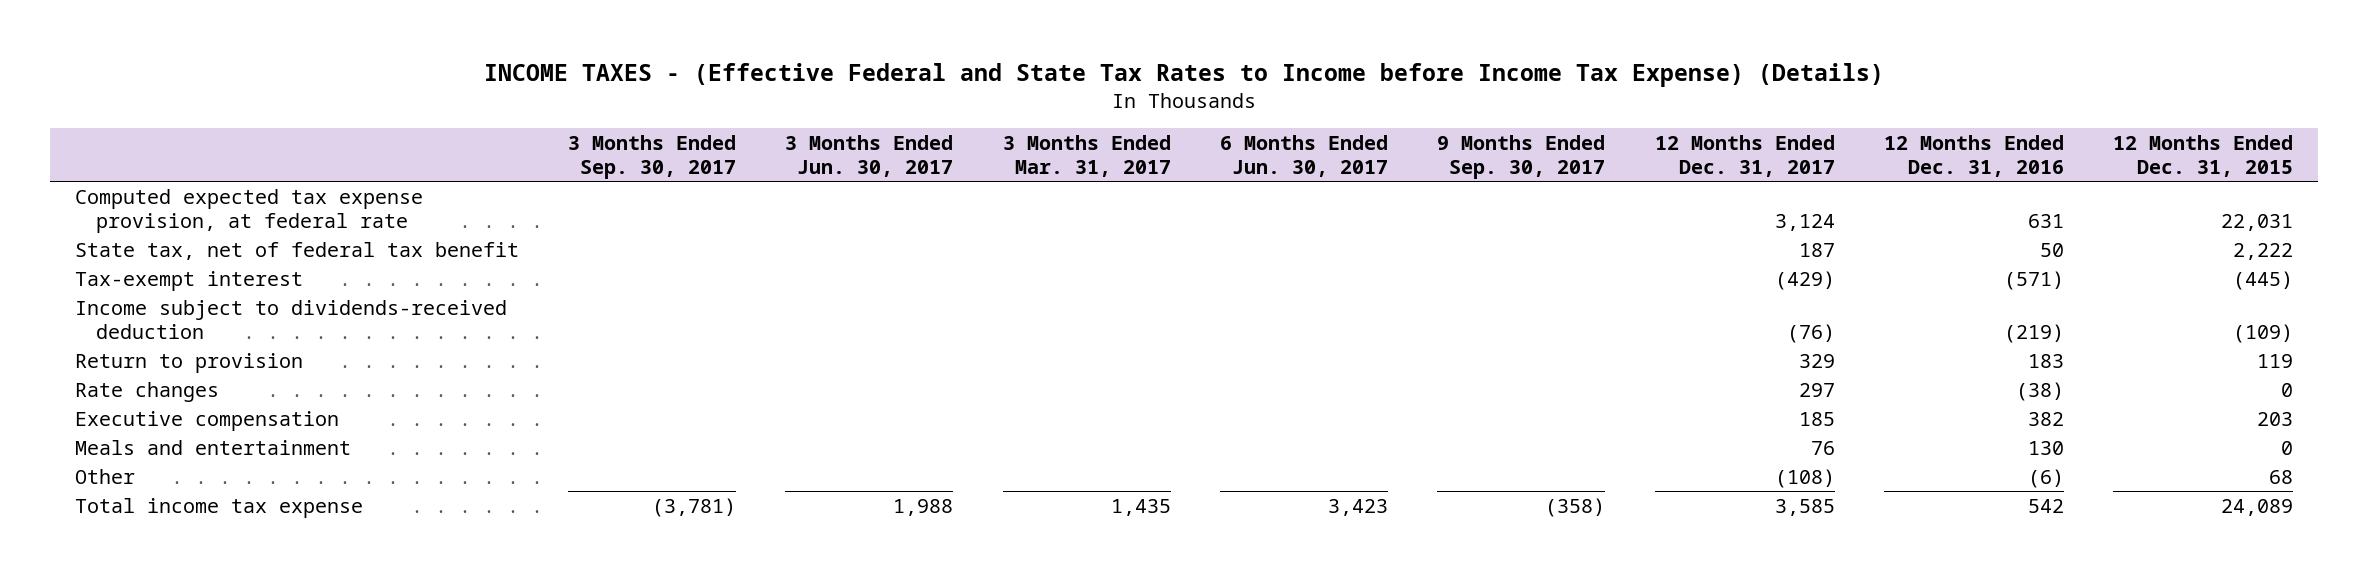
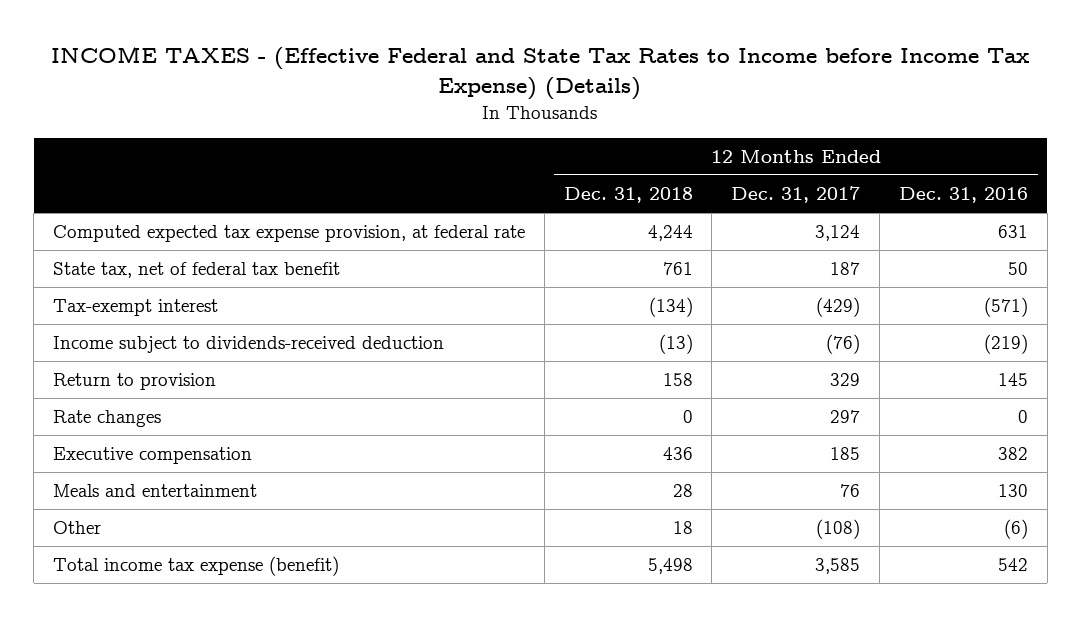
- | 3 Months Ended Sep. 30, 2017 | 3 Months Ended Jun. 30, 2017 | 3 Months Ended Mar. 31, 2017 | 6 Months Ended Jun. 30, 2017 | 9 Months Ended Sep. 30, 2017 | 12 Months Ended Dec. 31, 2017 | 12 Months Ended Dec. 31, 2016 | 12 Months Ended Dec. 31, 2015
+ | 12 Months Ended Dec. 31, 2018 | 12 Months Ended Dec. 31, 2017 | 12 Months Ended Dec. 31, 2016
- Return to provision | | | | | | 329 | 183 | 119
- Rate changes | | | | | | 297 | (38) | 0
+ Return to provision | 158 | 329 | 145
+ Rate changes | 0 | 297 | 0
- Total income tax expense | (3,781) | 1,988 | 1,435 | 3,423 | (358) | 3,585 | 542 | 24,089
+ Total income tax expense (benefit) | 5,498 | 3,585 | 542

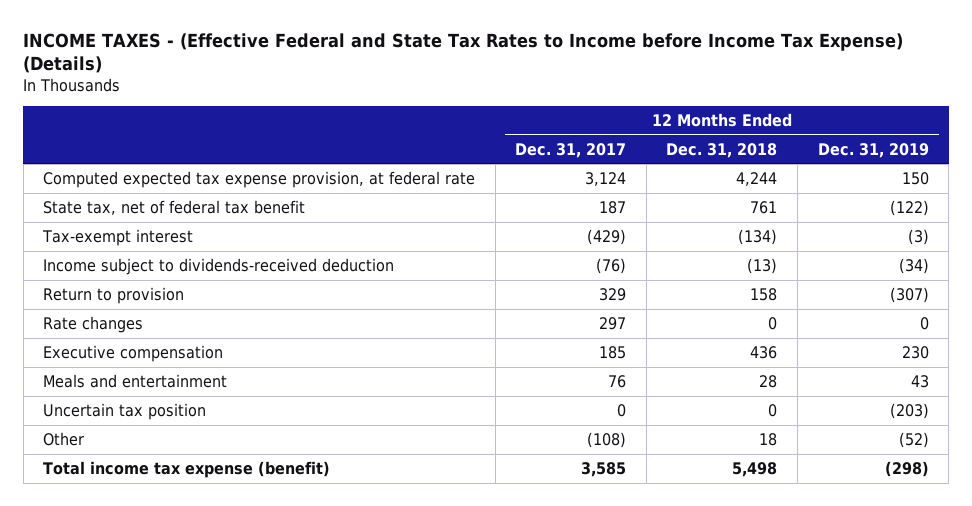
- | 12 Months Ended Dec. 31, 2018 | 12 Months Ended Dec. 31, 2017 | 12 Months Ended Dec. 31, 2016
+ | 12 Months Ended Dec. 31, 2017 | 12 Months Ended Dec. 31, 2018 | 12 Months Ended Dec. 31, 2019
+ Uncertain tax position | 0 | 0 | (203)

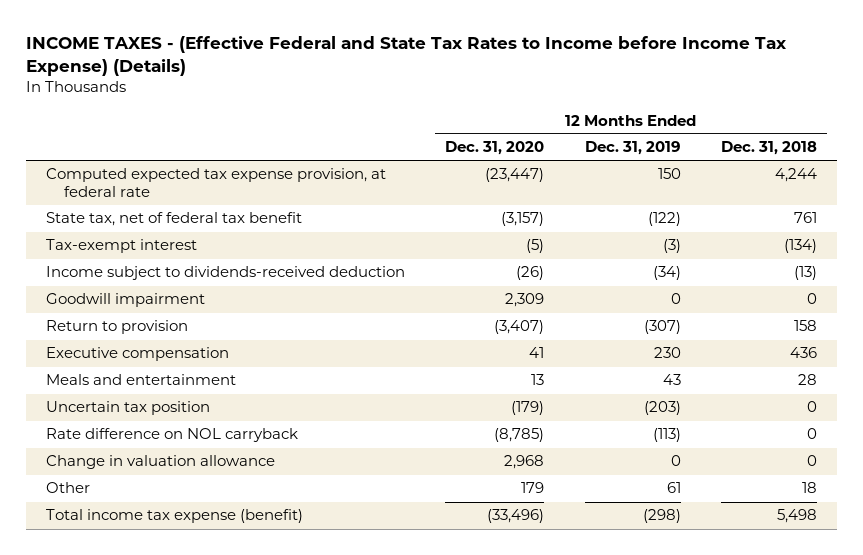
- | 12 Months Ended Dec. 31, 2017 | 12 Months Ended Dec. 31, 2018 | 12 Months Ended Dec. 31, 2019
+ | 12 Months Ended Dec. 31, 2020 | 12 Months Ended Dec. 31, 2019 | 12 Months Ended Dec. 31, 2018
+ Goodwill impairment | 2,309 | 0 | 0
- Rate changes | 297 | 0 | 0
- Other | (108) | 18 | (52)
+ Rate difference on NOL carryback | (8,785) | (113) | 0
+ Change in valuation allowance | 2,968 | 0 | 0
+ Other | 179 | 61 | 18

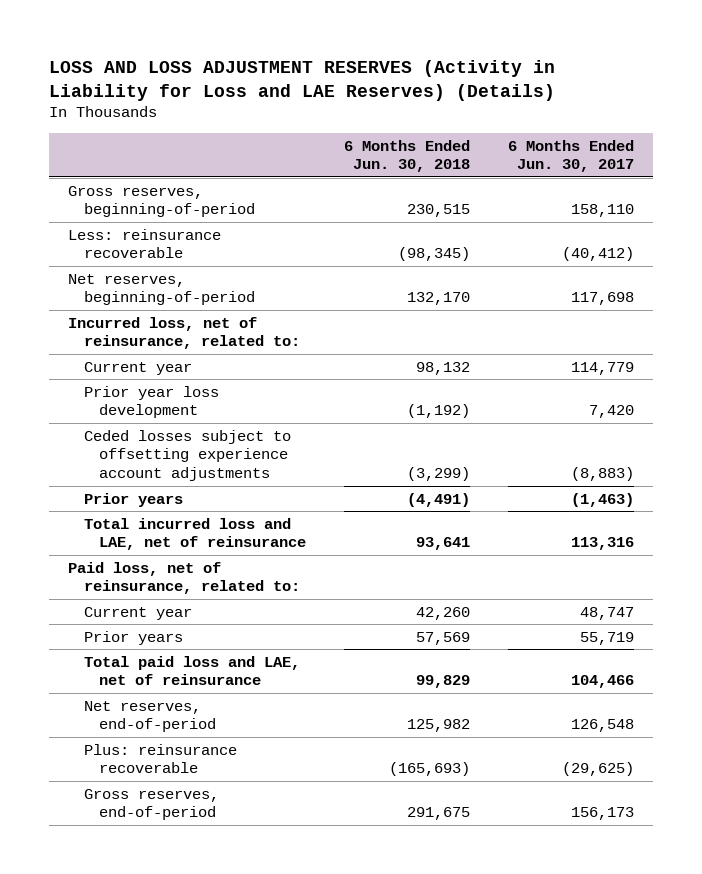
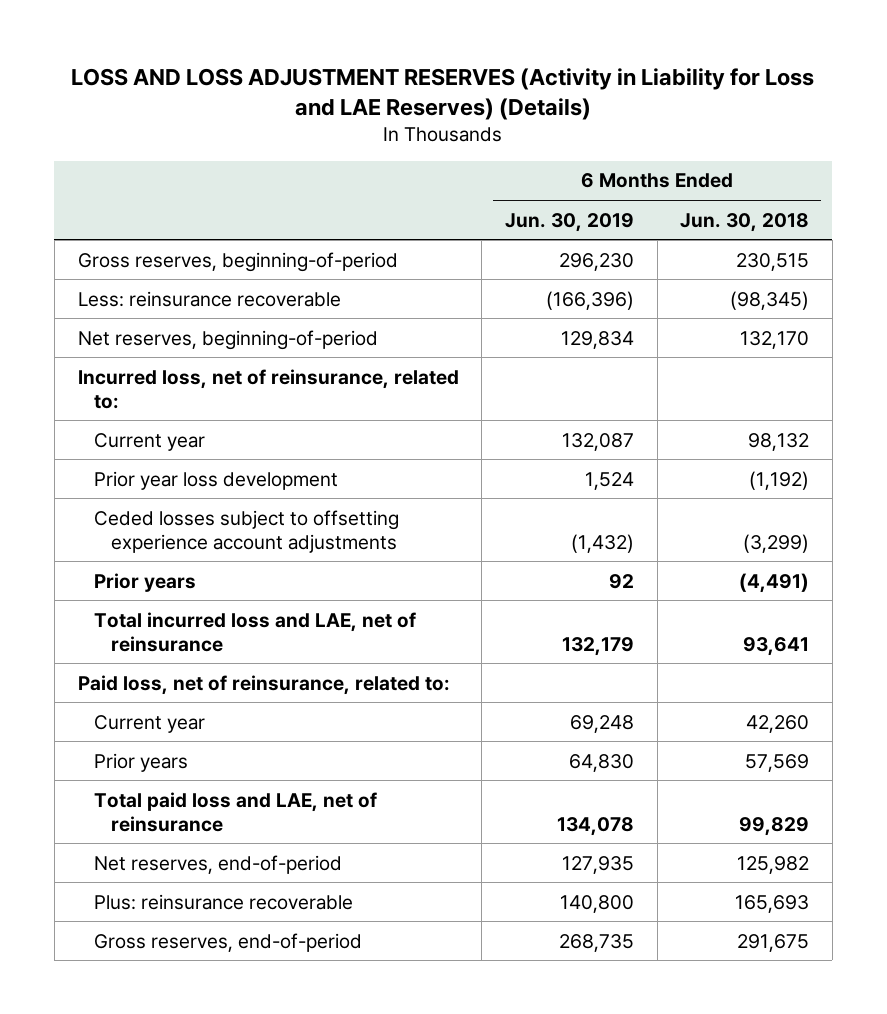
- | 6 Months Ended Jun. 30, 2018 | 6 Months Ended Jun. 30, 2017
+ | 6 Months Ended Jun. 30, 2019 | 6 Months Ended Jun. 30, 2018
- Plus: reinsurance recoverable | (165,693) | (29,625)
+ Plus: reinsurance recoverable | 140,800 | 165,693

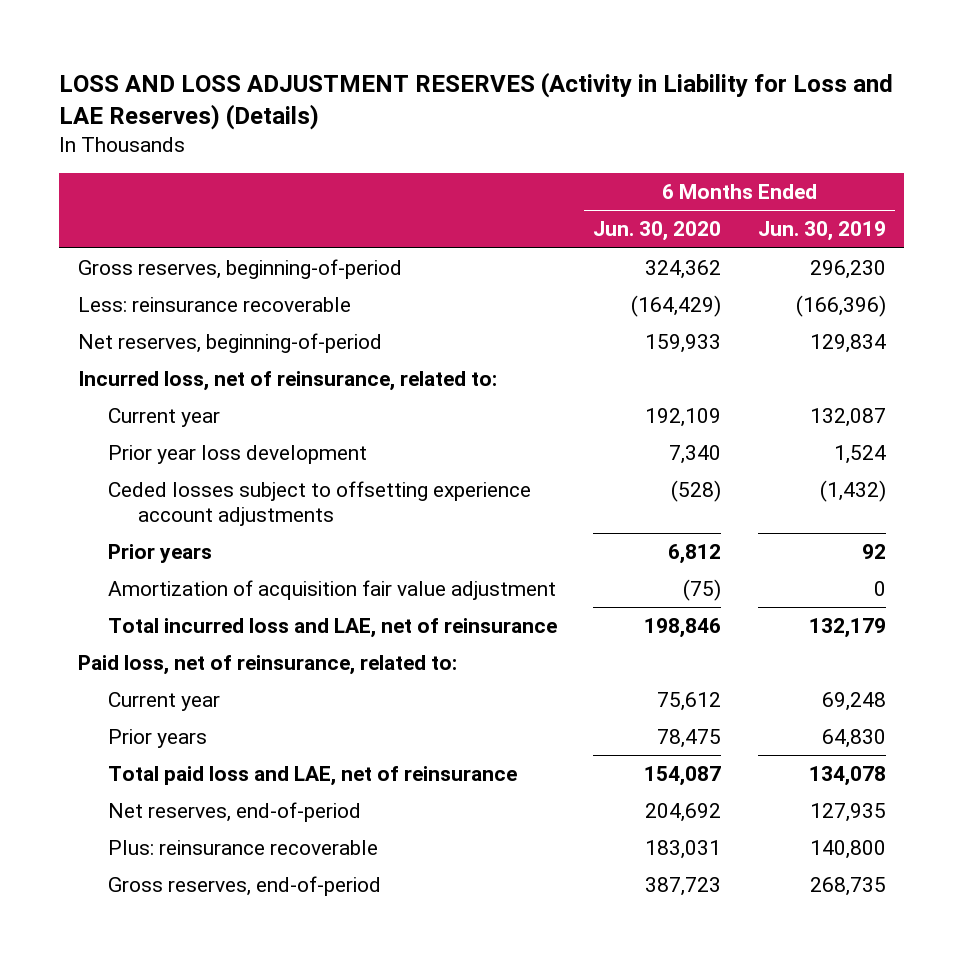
- | 6 Months Ended Jun. 30, 2019 | 6 Months Ended Jun. 30, 2018
+ | 6 Months Ended Jun. 30, 2020 | 6 Months Ended Jun. 30, 2019
+ Amortization of acquisition fair value adjustment | (75) | 0

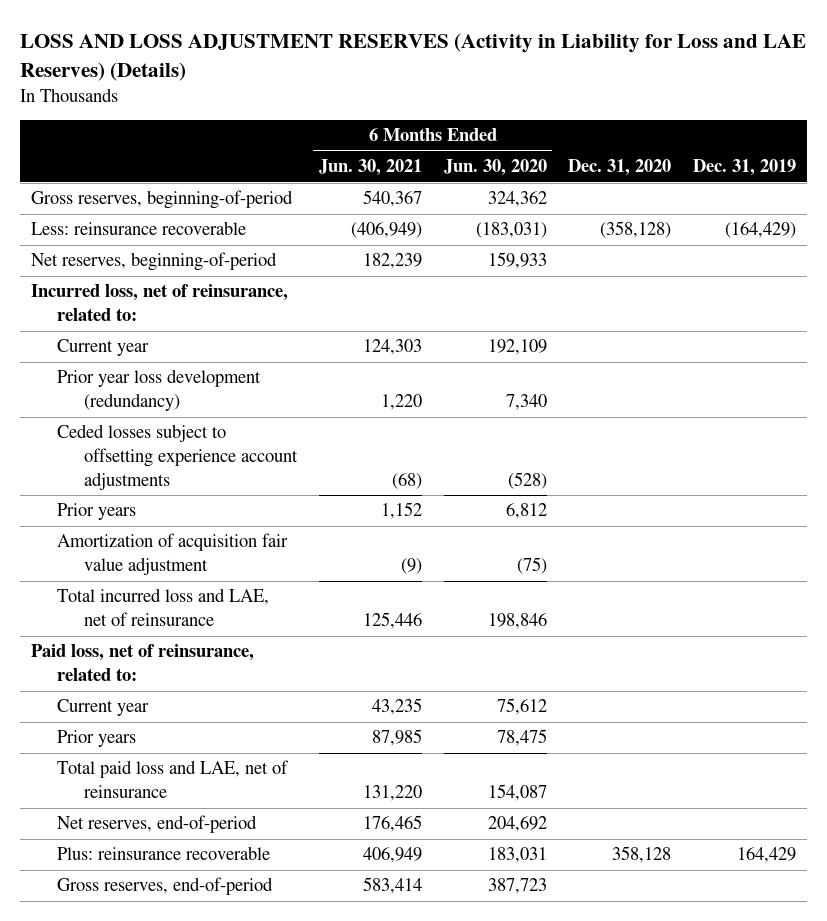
- | 6 Months Ended Jun. 30, 2020 | 6 Months Ended Jun. 30, 2019
+ | 6 Months Ended Jun. 30, 2021 | 6 Months Ended Jun. 30, 2020 | Dec. 31, 2020 | Dec. 31, 2019
- Less: reinsurance recoverable | (164,429) | (166,396)
+ Less: reinsurance recoverable | (406,949) | (183,031) | (358,128) | (164,429)
- Prior year loss development | 7,340 | 1,524
+ Prior year loss development (redundancy) | 1,220 | 7,340 | |

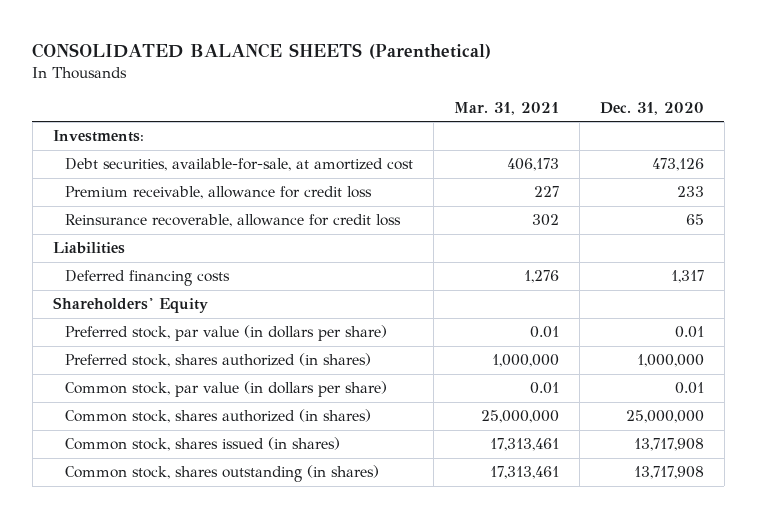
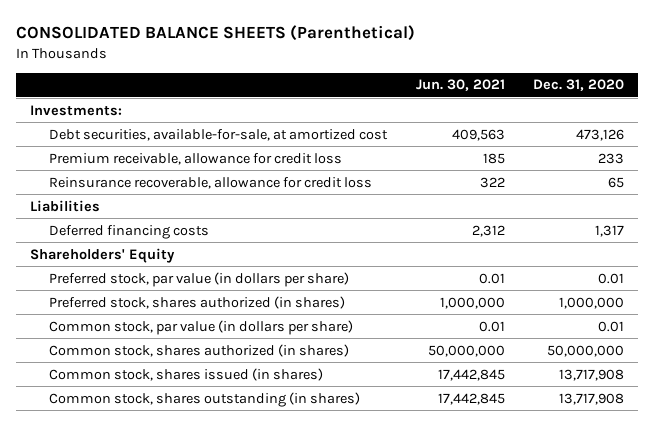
- | Mar. 31, 2021 | Dec. 31, 2020
+ | Jun. 30, 2021 | Dec. 31, 2020
- Common stock, shares authorized (in shares) | 25,000,000 | 25,000,000
+ Common stock, shares authorized (in shares) | 50,000,000 | 50,000,000

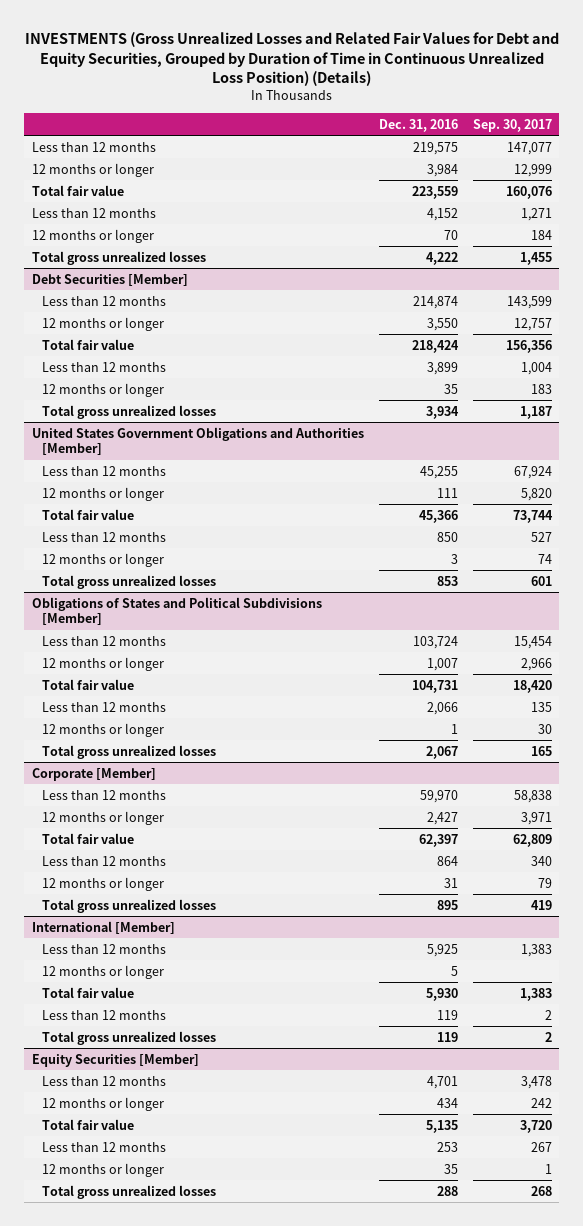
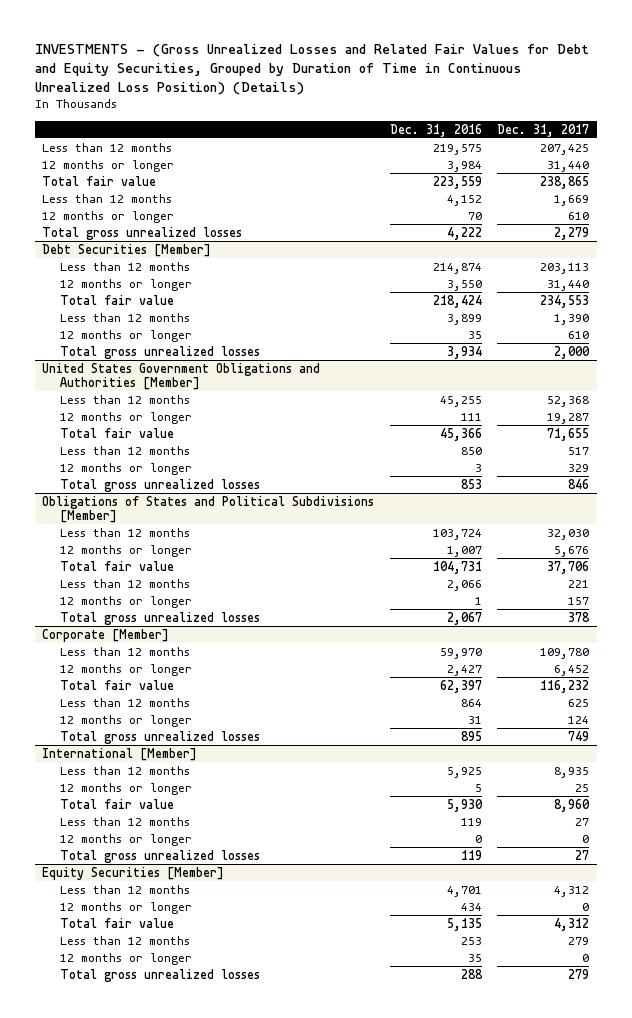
- INVESTMENTS (Gross Unrealized Losses and Related Fair Values for Debt and Equity Securities, Grouped by Duration of Time in Continuous Unrealized Loss Position) (Details)
+ INVESTMENTS - (Gross Unrealized Losses and Related Fair Values for Debt and Equity Securities, Grouped by Duration of Time in Continuous Unrealized Loss Position) (Details)
- | Dec. 31, 2016 | Sep. 30, 2017
+ | Dec. 31, 2016 | Dec. 31, 2017
@ International [Member]
+ 12 months or longer | 0 | 0

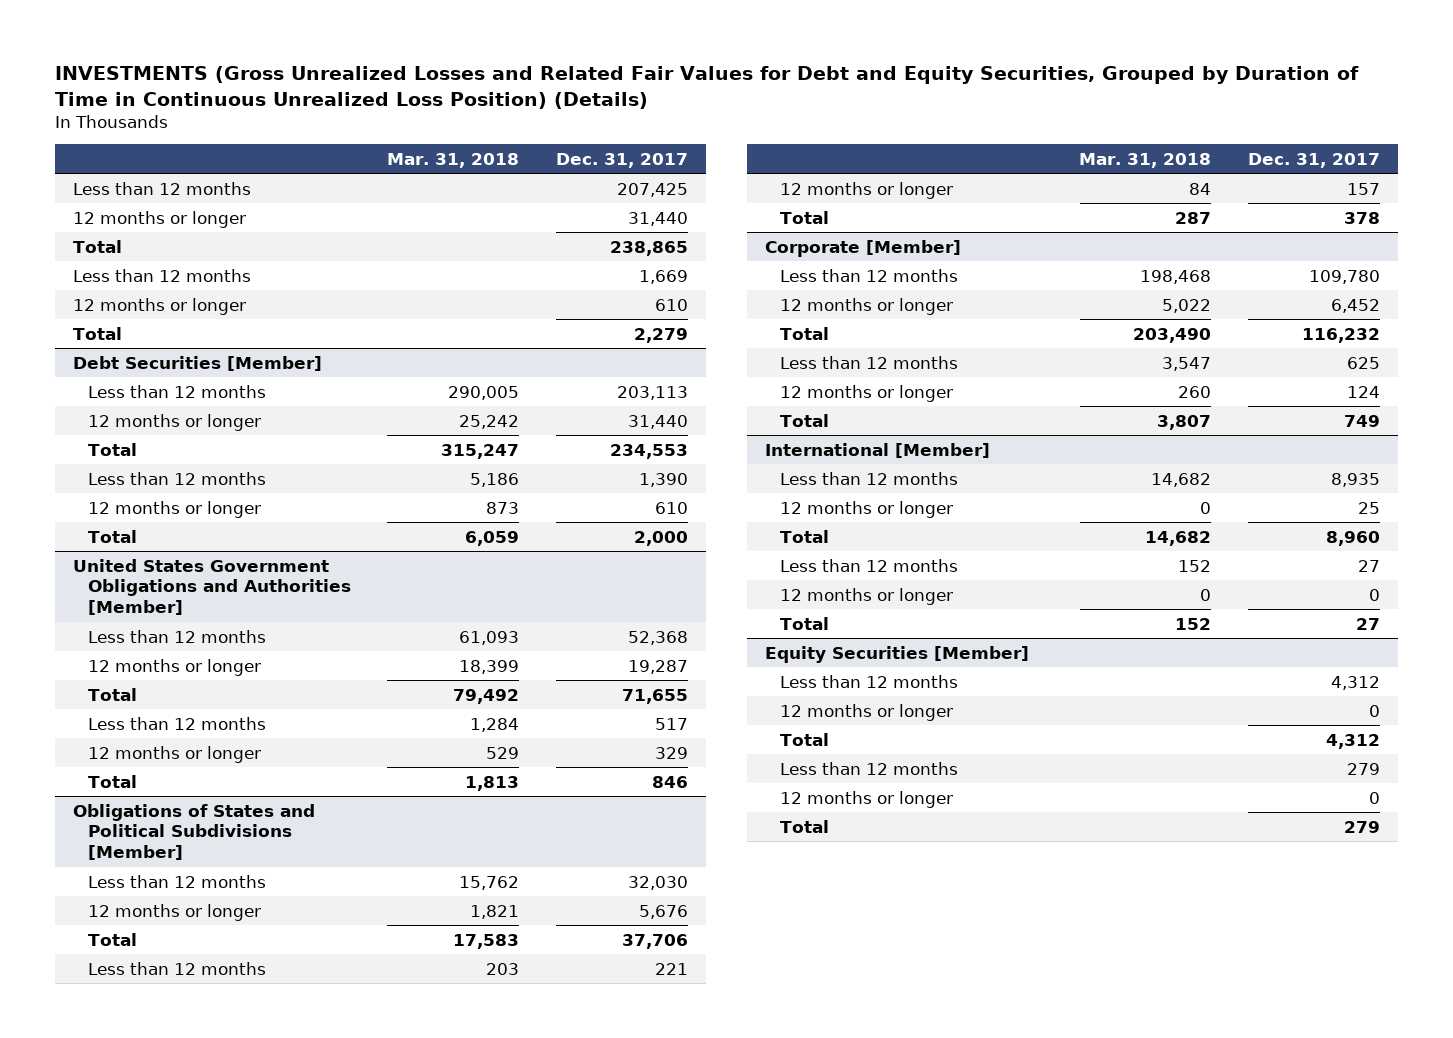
- INVESTMENTS - (Gross Unrealized Losses and Related Fair Values for Debt and Equity Securities, Grouped by Duration of Time in Continuous Unrealized Loss Position) (Details)
+ INVESTMENTS (Gross Unrealized Losses and Related Fair Values for Debt and Equity Securities, Grouped by Duration of Time in Continuous Unrealized Loss Position) (Details)
- | Dec. 31, 2016 | Dec. 31, 2017
+ | Mar. 31, 2018 | Dec. 31, 2017
- Total fair value | 223,559 | 238,865
+ Total | | 238,865
- Total gross unrealized losses | 4,222 | 2,279
+ Total | | 2,279
@ Debt Securities [Member]
- Total fair value | 218,424 | 234,553
+ Total | 315,247 | 234,553
- Total gross unrealized losses | 3,934 | 2,000
+ Total | 6,059 | 2,000
@ United States Government Obligations and Authorities [Member]
- Total fair value | 45,366 | 71,655
+ Total | 79,492 | 71,655
- Total gross unrealized losses | 853 | 846
+ Total | 1,813 | 846
@ Obligations of States and Political Subdivisions [Member]
- Total fair value | 104,731 | 37,706
+ Total | 17,583 | 37,706
- Total gross unrealized losses | 2,067 | 378
+ Total | 287 | 378
@ Corporate [Member]
- Total fair value | 62,397 | 116,232
+ Total | 203,490 | 116,232
- Total gross unrealized losses | 895 | 749
+ Total | 3,807 | 749
@ International [Member]
- Total fair value | 5,930 | 8,960
+ Total | 14,682 | 8,960
- Total gross unrealized losses | 119 | 27
+ Total | 152 | 27
@ Equity Securities [Member]
- Total fair value | 5,135 | 4,312
+ Total | | 4,312
- Total gross unrealized losses | 288 | 279
+ Total | | 279

